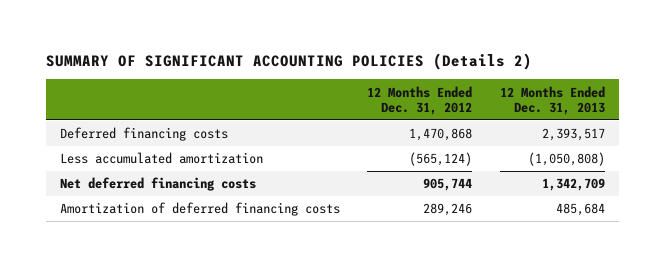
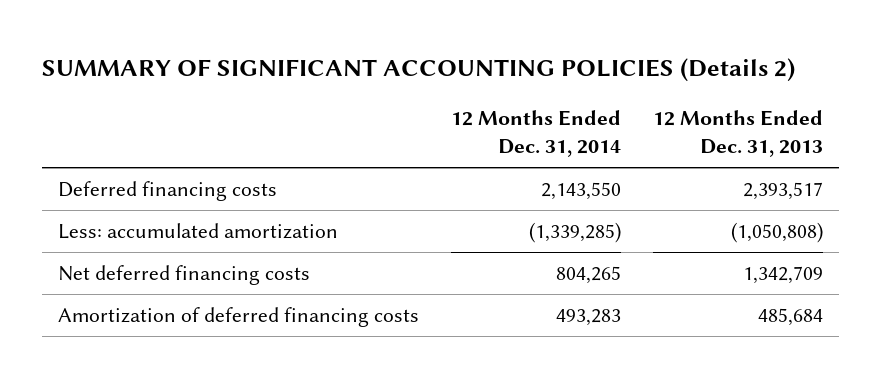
- | 12 Months Ended Dec. 31, 2012 | 12 Months Ended Dec. 31, 2013
+ | 12 Months Ended Dec. 31, 2014 | 12 Months Ended Dec. 31, 2013
- Less accumulated amortization | (565,124) | (1,050,808)
+ Less: accumulated amortization | (1,339,285) | (1,050,808)

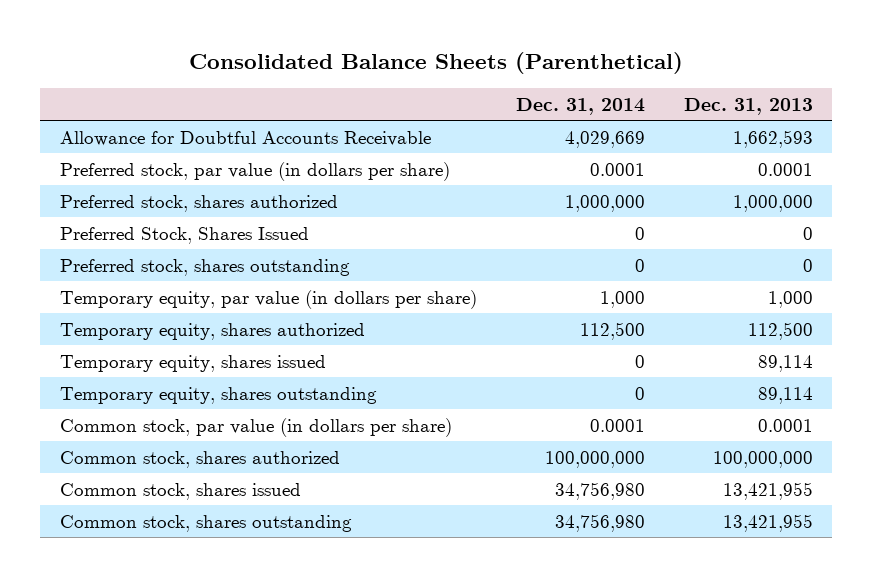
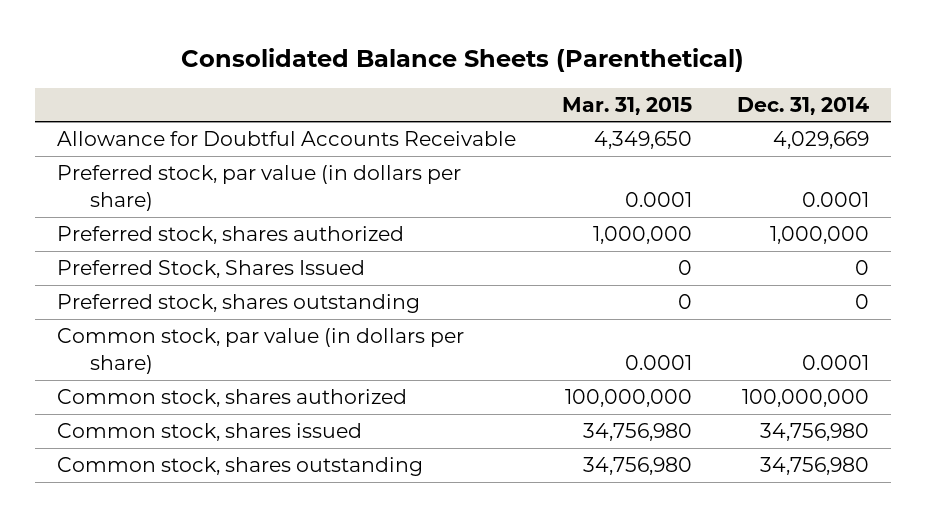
- | Dec. 31, 2014 | Dec. 31, 2013
+ | Mar. 31, 2015 | Dec. 31, 2014
- Temporary equity, par value (in dollars per share) | 1,000 | 1,000
- Temporary equity, shares authorized | 112,500 | 112,500
- Temporary equity, shares issued | 0 | 89,114
- Temporary equity, shares outstanding | 0 | 89,114

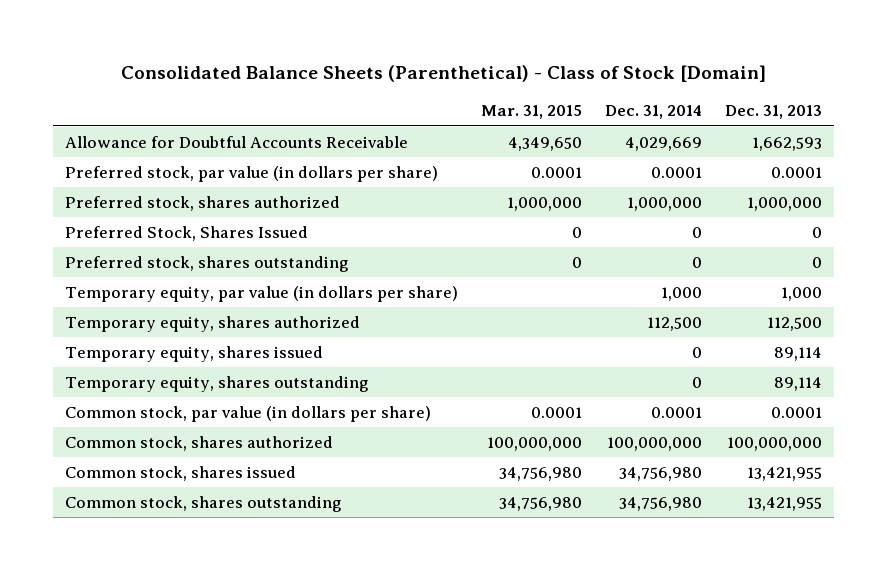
- Consolidated Balance Sheets (Parenthetical)
+ Consolidated Balance Sheets (Parenthetical) - Class of Stock [Domain]
- | Mar. 31, 2015 | Dec. 31, 2014
+ | Mar. 31, 2015 | Dec. 31, 2014 | Dec. 31, 2013
+ Temporary equity, par value (in dollars per share) | | 1,000 | 1,000
+ Temporary equity, shares authorized | | 112,500 | 112,500
+ Temporary equity, shares issued | | 0 | 89,114
+ Temporary equity, shares outstanding | | 0 | 89,114

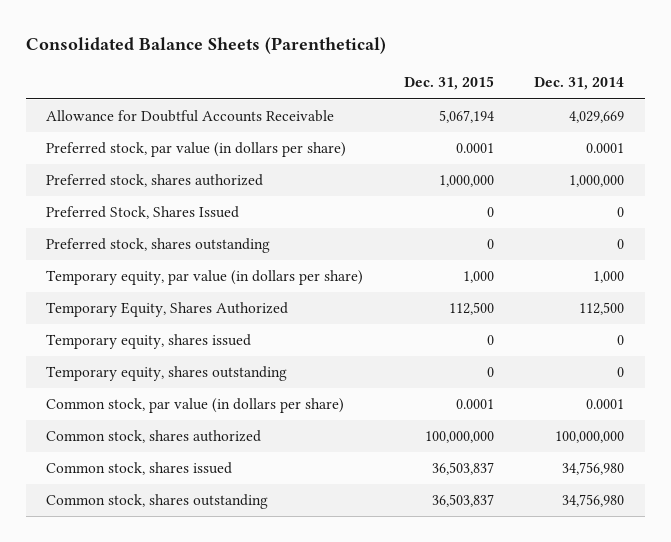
- Consolidated Balance Sheets (Parenthetical) - Class of Stock [Domain]
+ Consolidated Balance Sheets (Parenthetical)
- | Mar. 31, 2015 | Dec. 31, 2014 | Dec. 31, 2013
+ | Dec. 31, 2015 | Dec. 31, 2014
- Temporary equity, shares authorized | | 112,500 | 112,500
+ Temporary Equity, Shares Authorized | 112,500 | 112,500

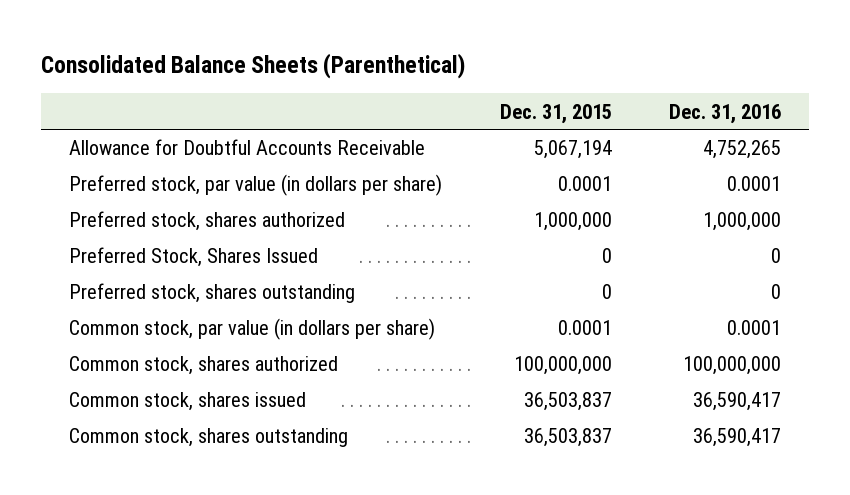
- | Dec. 31, 2015 | Dec. 31, 2014
+ | Dec. 31, 2015 | Dec. 31, 2016
- Temporary equity, par value (in dollars per share) | 1,000 | 1,000
- Temporary Equity, Shares Authorized | 112,500 | 112,500
- Temporary equity, shares issued | 0 | 0
- Temporary equity, shares outstanding | 0 | 0

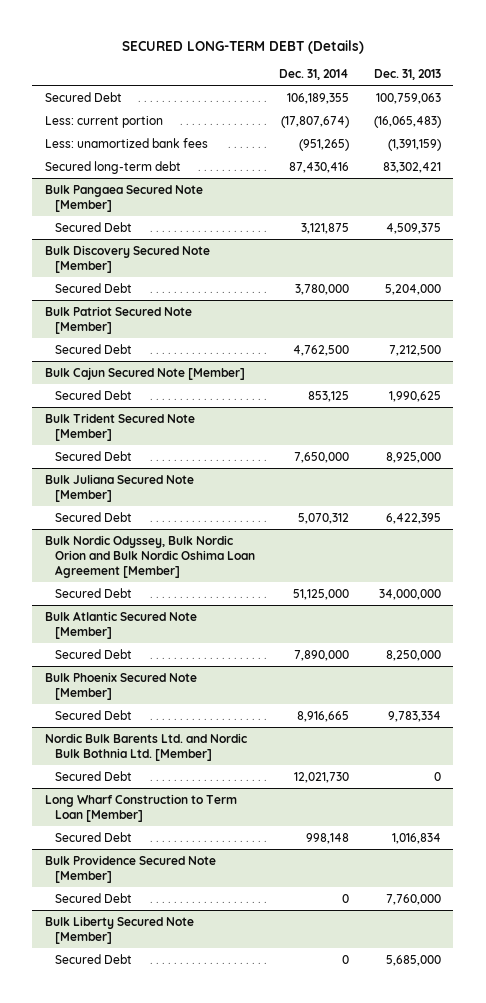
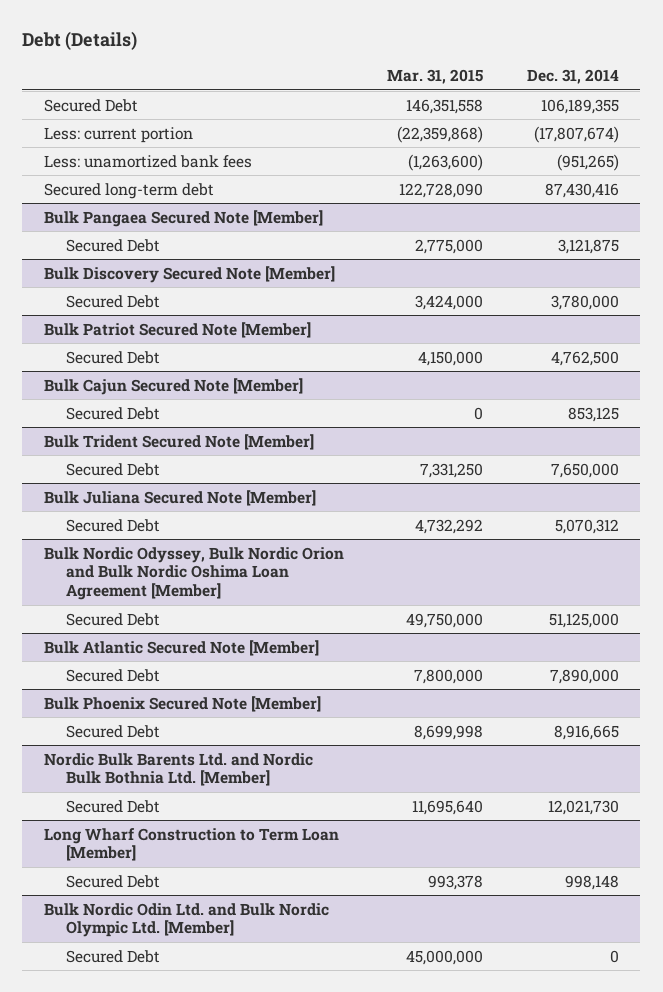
- SECURED LONG-TERM DEBT (Details)
+ Debt (Details)
- | Dec. 31, 2014 | Dec. 31, 2013
+ | Mar. 31, 2015 | Dec. 31, 2014
- Bulk Providence Secured Note [Member]
- Secured Debt | 0 | 7,760,000
- Bulk Liberty Secured Note [Member]
+ Bulk Nordic Odin Ltd. and Bulk Nordic Olympic Ltd. [Member]

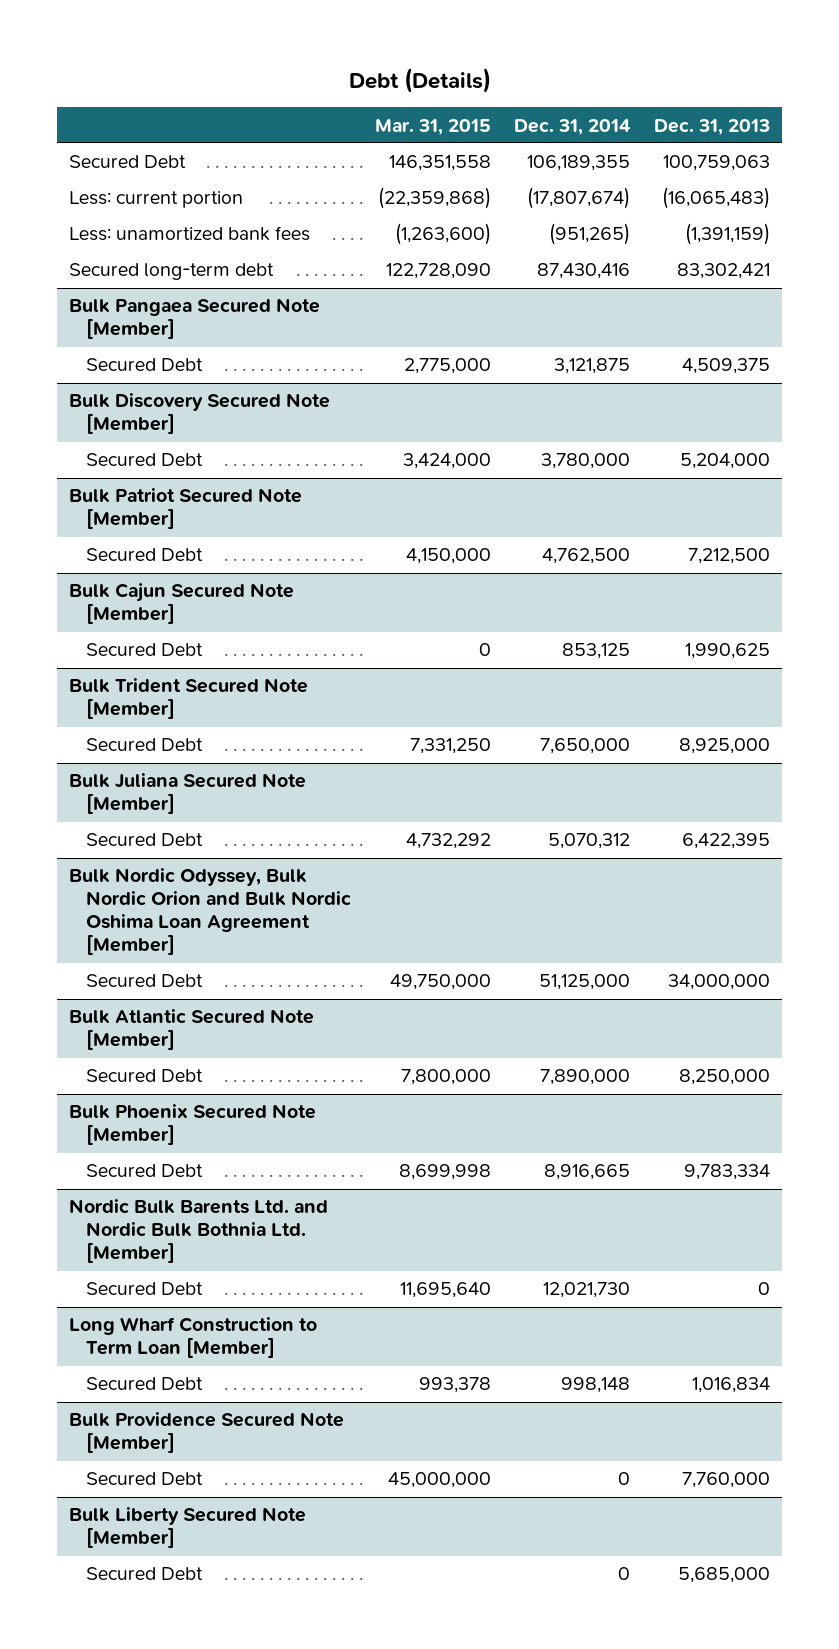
- | Mar. 31, 2015 | Dec. 31, 2014
+ | Mar. 31, 2015 | Dec. 31, 2014 | Dec. 31, 2013
- Bulk Nordic Odin Ltd. and Bulk Nordic Olympic Ltd. [Member]
+ Bulk Providence Secured Note [Member]
+ Bulk Liberty Secured Note [Member]
+ Secured Debt | | 0 | 5,685,000

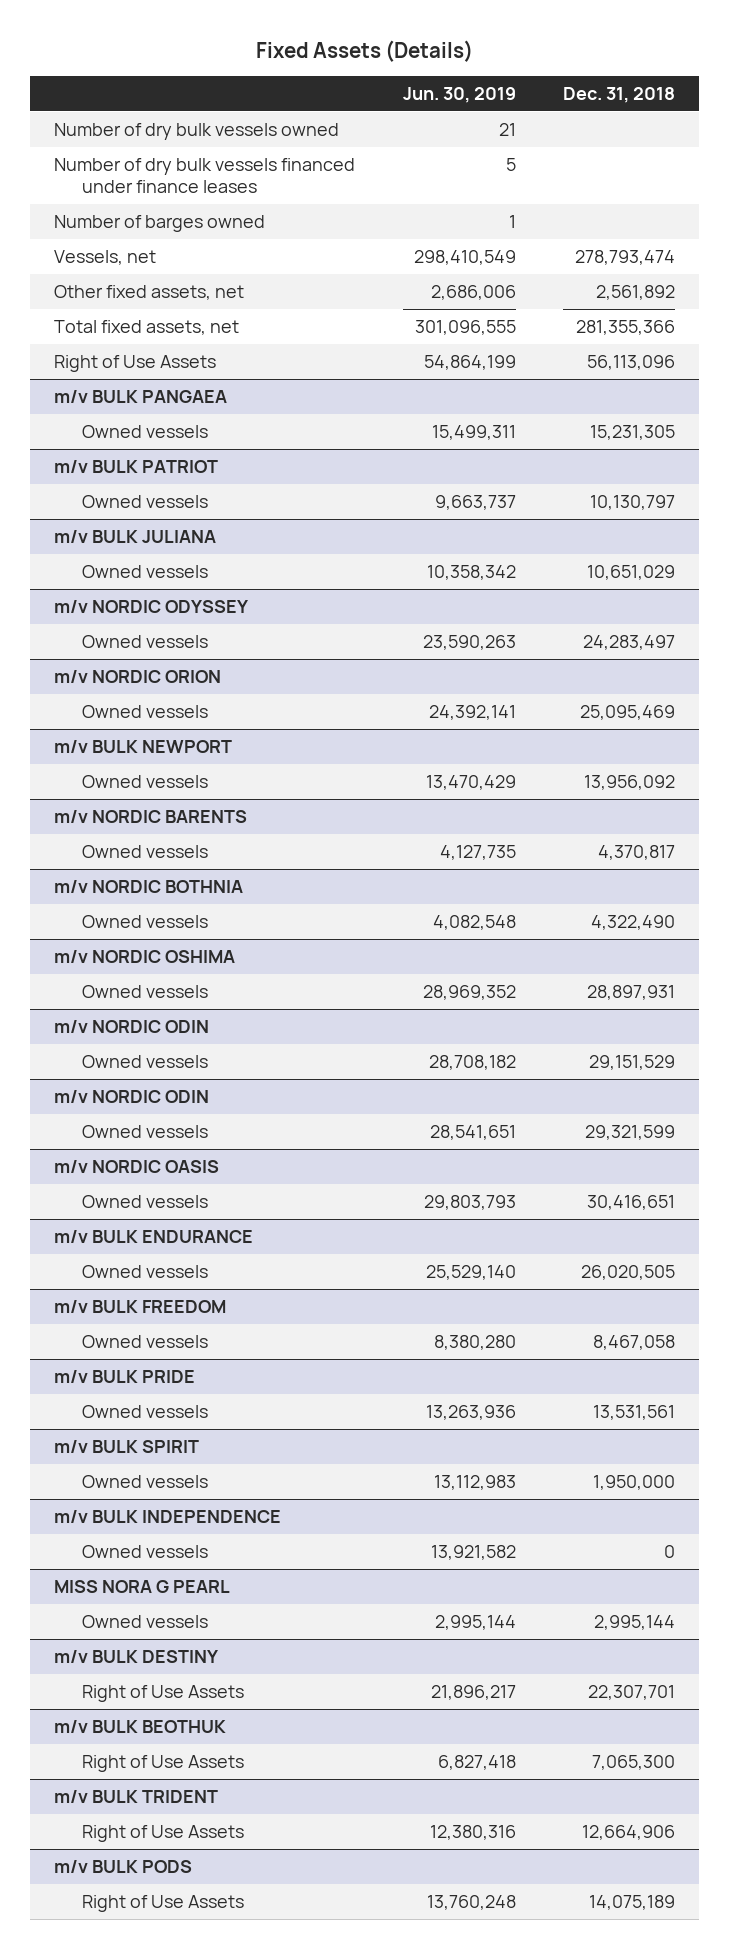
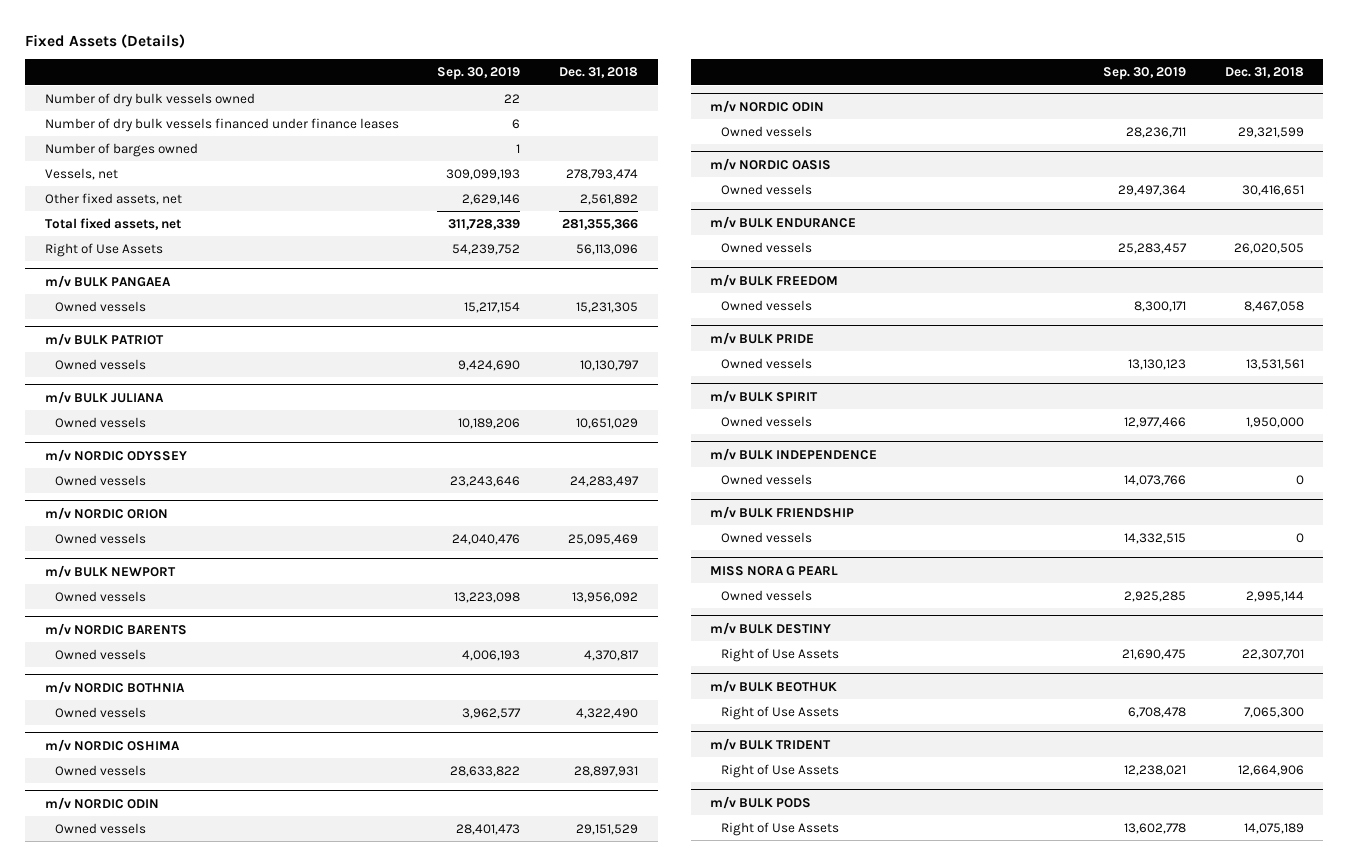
- | Jun. 30, 2019 | Dec. 31, 2018
+ | Sep. 30, 2019 | Dec. 31, 2018
+ m/v BULK FRIENDSHIP
+ Owned vessels | 14,332,515 | 0

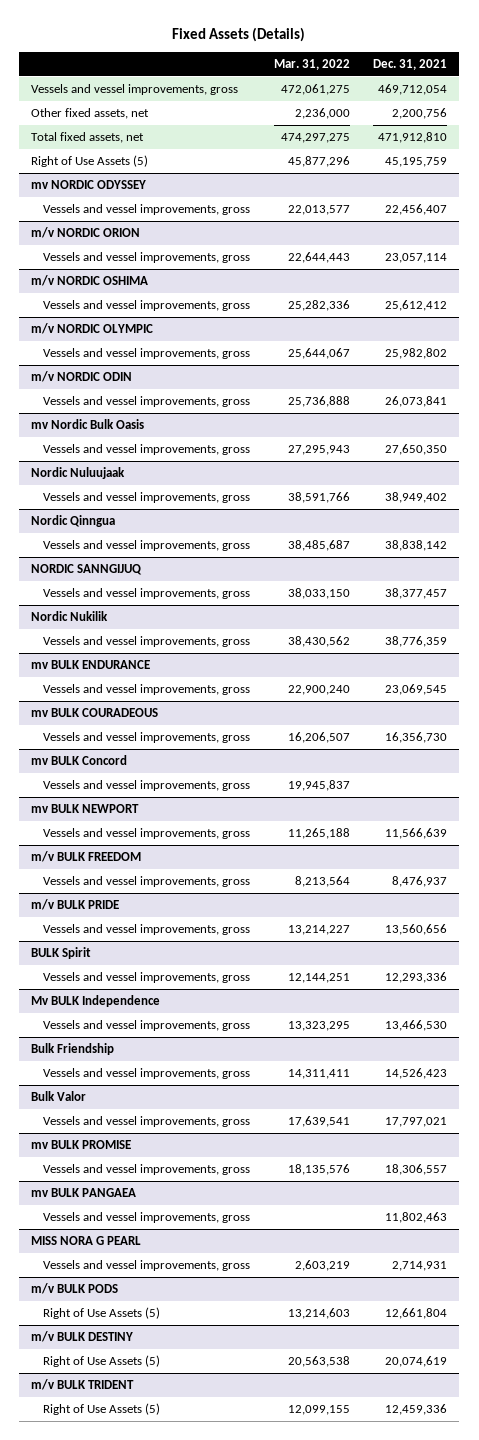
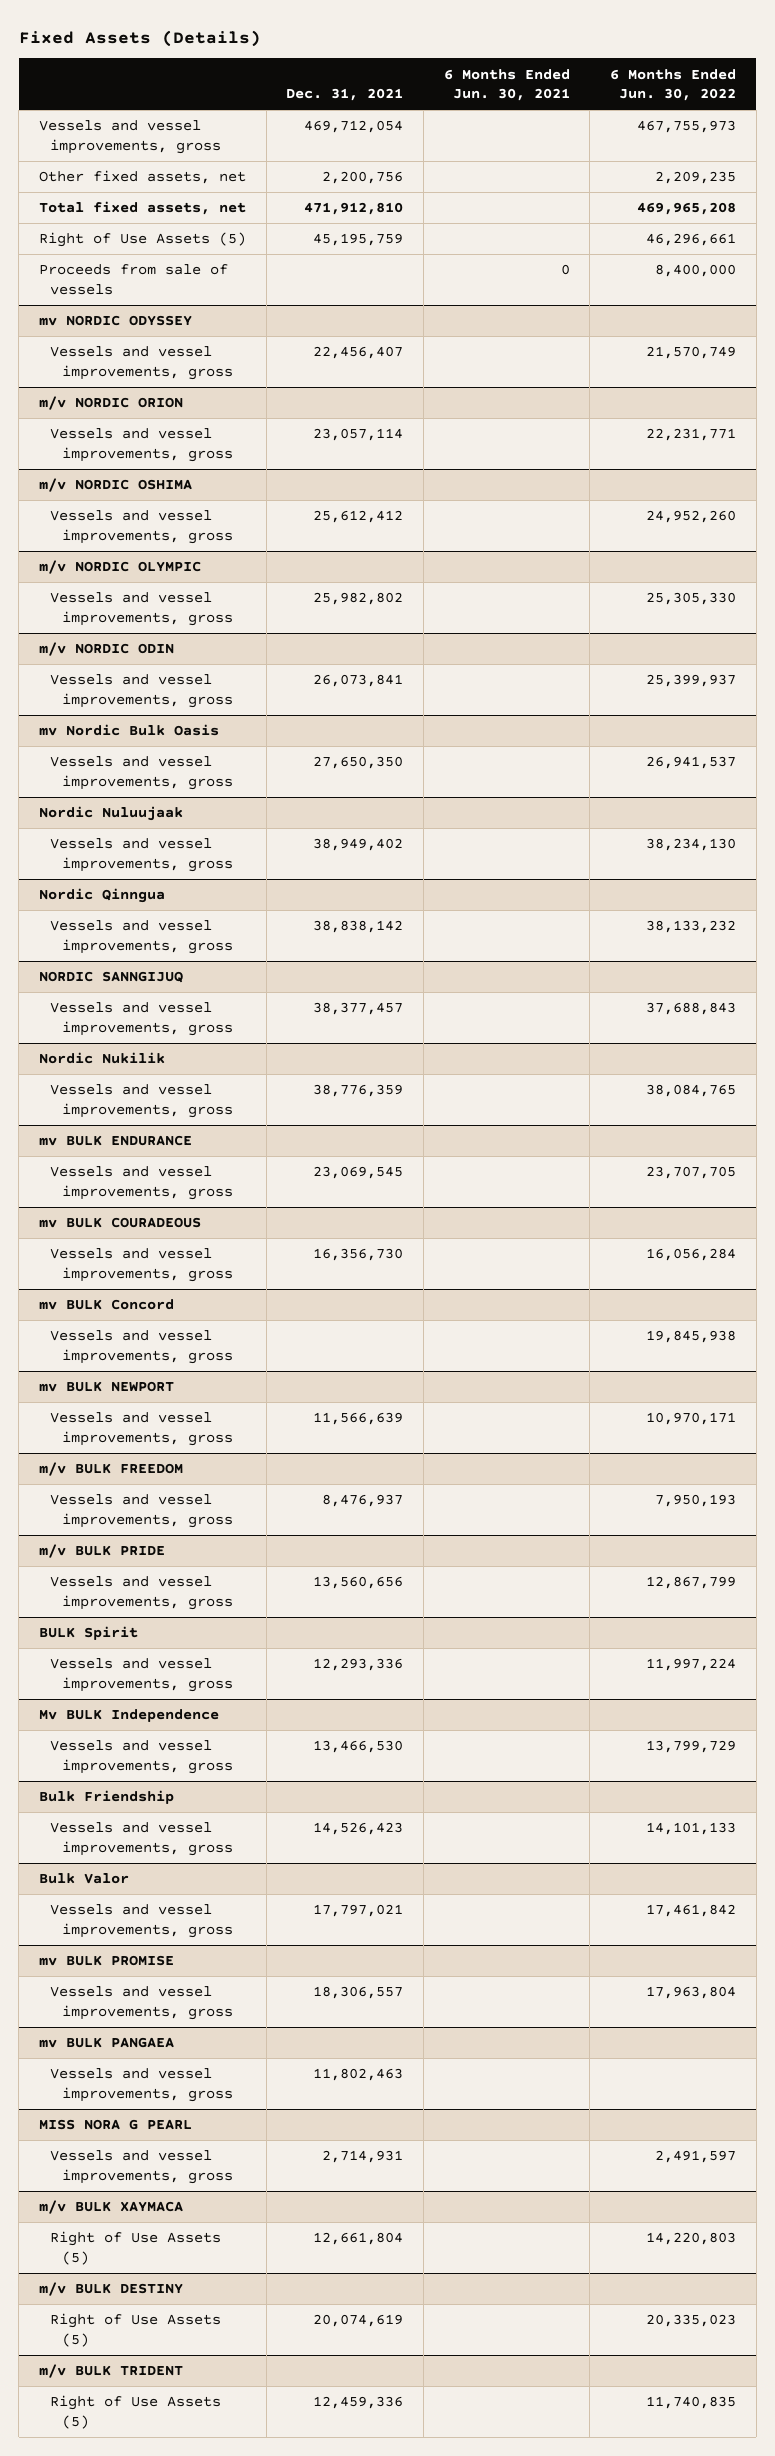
- | Mar. 31, 2022 | Dec. 31, 2021
+ | Dec. 31, 2021 | 6 Months Ended Jun. 30, 2021 | 6 Months Ended Jun. 30, 2022
+ Proceeds from sale of vessels | | 0 | 8,400,000
- m/v BULK PODS
+ m/v BULK XAYMACA

